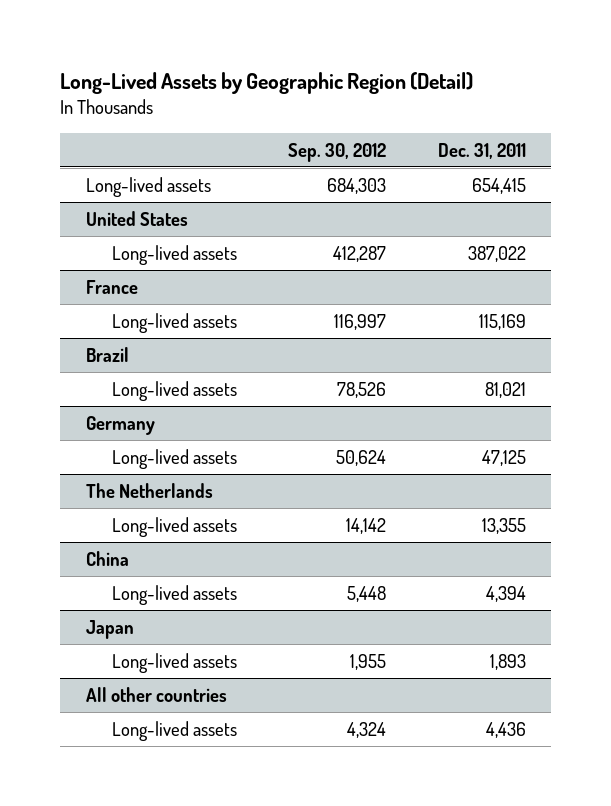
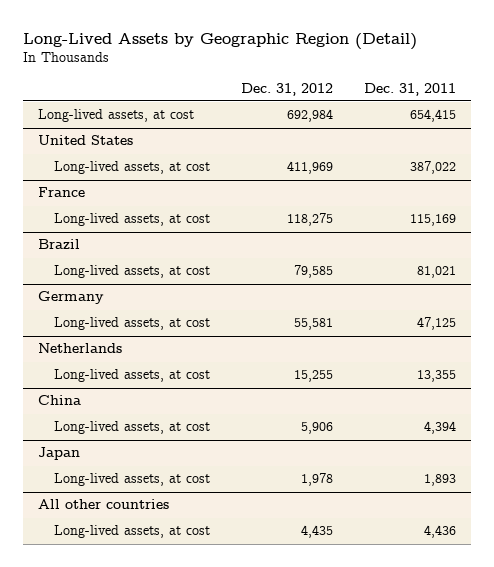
- | Sep. 30, 2012 | Dec. 31, 2011
+ | Dec. 31, 2012 | Dec. 31, 2011
- Long-lived assets | 684,303 | 654,415
+ Long-lived assets, at cost | 692,984 | 654,415
@ United States
- Long-lived assets | 412,287 | 387,022
+ Long-lived assets, at cost | 411,969 | 387,022
@ France
- Long-lived assets | 116,997 | 115,169
+ Long-lived assets, at cost | 118,275 | 115,169
@ Brazil
- Long-lived assets | 78,526 | 81,021
+ Long-lived assets, at cost | 79,585 | 81,021
@ Germany
- Long-lived assets | 50,624 | 47,125
- The Netherlands
- Long-lived assets | 14,142 | 13,355
@ Germany
+ Long-lived assets, at cost | 55,581 | 47,125
+ Netherlands
+ Long-lived assets, at cost | 15,255 | 13,355
@ China
- Long-lived assets | 5,448 | 4,394
+ Long-lived assets, at cost | 5,906 | 4,394
@ Japan
- Long-lived assets | 1,955 | 1,893
+ Long-lived assets, at cost | 1,978 | 1,893
@ All other countries
- Long-lived assets | 4,324 | 4,436
+ Long-lived assets, at cost | 4,435 | 4,436

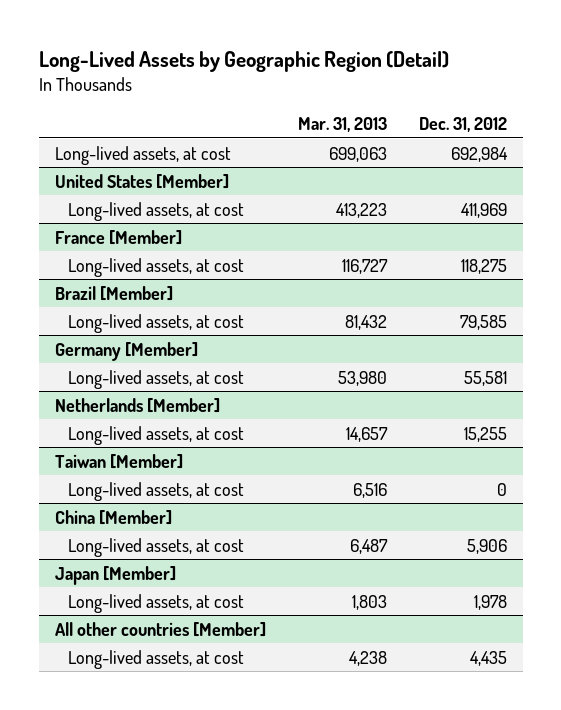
- | Dec. 31, 2012 | Dec. 31, 2011
+ | Mar. 31, 2013 | Dec. 31, 2012
- United States
+ United States [Member]
- France
+ France [Member]
- Brazil
+ Brazil [Member]
- Germany
+ Germany [Member]
- Netherlands
+ Netherlands [Member]
- China
+ Taiwan [Member]
+ Long-lived assets, at cost | 6,516 | 0
+ China [Member]
- Japan
+ Japan [Member]
- All other countries
+ All other countries [Member]

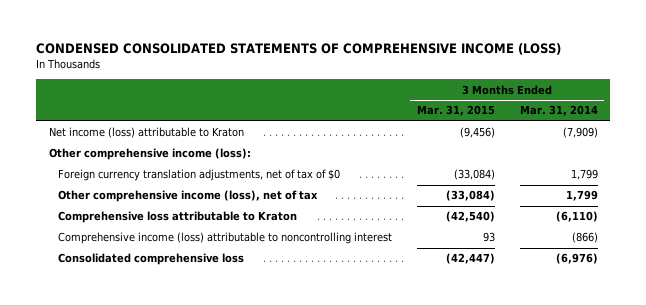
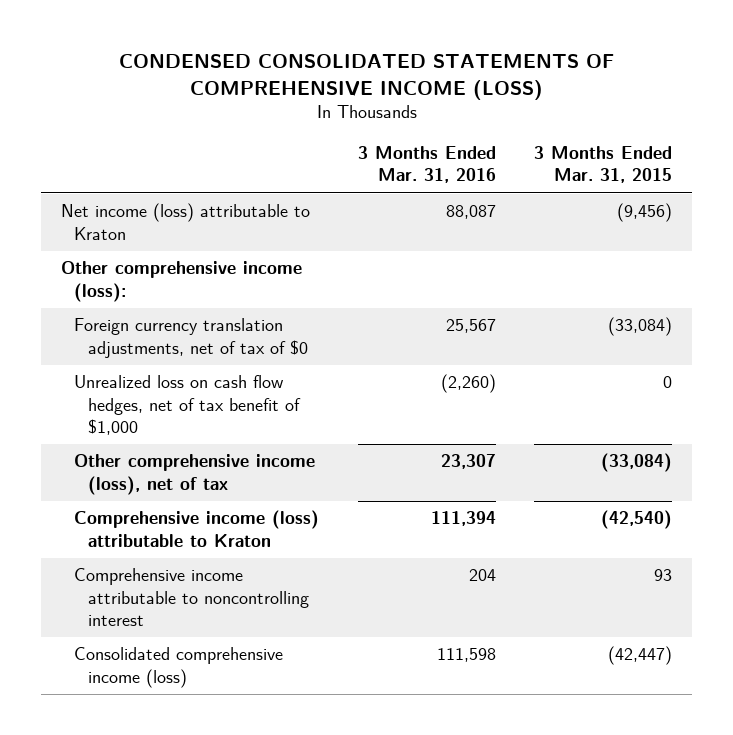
- | 3 Months Ended Mar. 31, 2015 | 3 Months Ended Mar. 31, 2014
+ | 3 Months Ended Mar. 31, 2016 | 3 Months Ended Mar. 31, 2015
+ Unrealized loss on cash flow hedges, net of tax benefit of $1,000 | (2,260) | 0
- Comprehensive loss attributable to Kraton | (42,540) | (6,110)
- Comprehensive income (loss) attributable to noncontrolling interest | 93 | (866)
- Consolidated comprehensive loss | (42,447) | (6,976)
+ Comprehensive income (loss) attributable to Kraton | 111,394 | (42,540)
+ Comprehensive income attributable to noncontrolling interest | 204 | 93
+ Consolidated comprehensive income (loss) | 111,598 | (42,447)

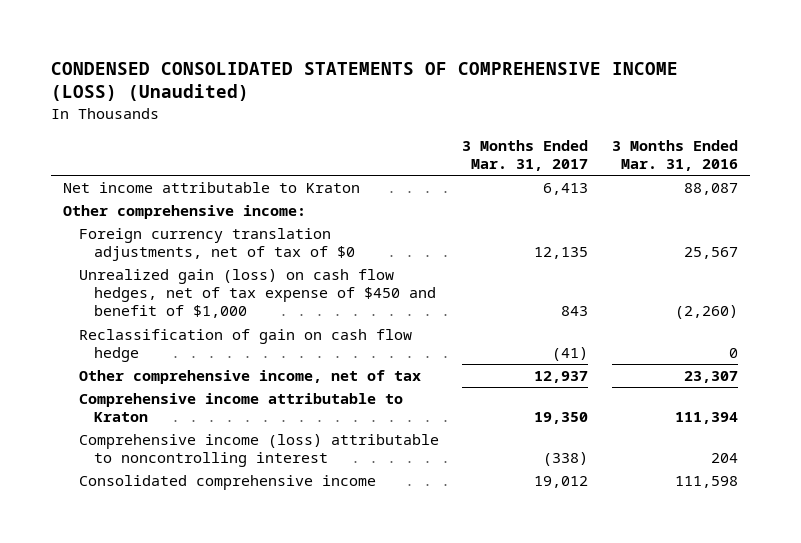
- CONDENSED CONSOLIDATED STATEMENTS OF COMPREHENSIVE INCOME (LOSS)
+ CONDENSED CONSOLIDATED STATEMENTS OF COMPREHENSIVE INCOME (LOSS) (Unaudited)
- | 3 Months Ended Mar. 31, 2016 | 3 Months Ended Mar. 31, 2015
+ | 3 Months Ended Mar. 31, 2017 | 3 Months Ended Mar. 31, 2016
- Net income (loss) attributable to Kraton | 88,087 | (9,456)
- Other comprehensive income (loss):
+ Net income attributable to Kraton | 6,413 | 88,087
+ Other comprehensive income:
- Unrealized loss on cash flow hedges, net of tax benefit of $1,000 | (2,260) | 0
- Other comprehensive income (loss), net of tax | 23,307 | (33,084)
- Comprehensive income (loss) attributable to Kraton | 111,394 | (42,540)
- Comprehensive income attributable to noncontrolling interest | 204 | 93
- Consolidated comprehensive income (loss) | 111,598 | (42,447)
+ Unrealized gain (loss) on cash flow hedges, net of tax expense of $450 and benefit of $1,000 | 843 | (2,260)
+ Reclassification of gain on cash flow hedge | (41) | 0
+ Other comprehensive income, net of tax | 12,937 | 23,307
+ Comprehensive income attributable to Kraton | 19,350 | 111,394
+ Comprehensive income (loss) attributable to noncontrolling interest | (338) | 204
+ Consolidated comprehensive income | 19,012 | 111,598

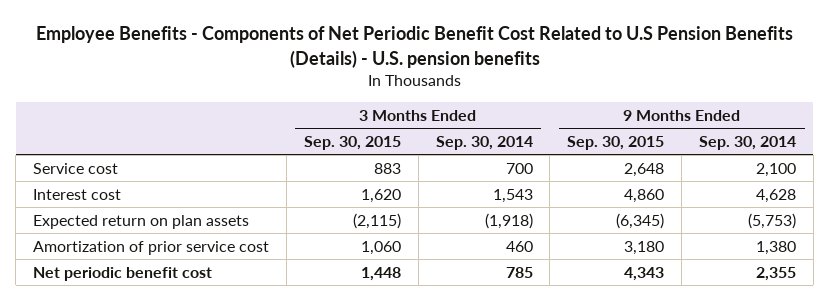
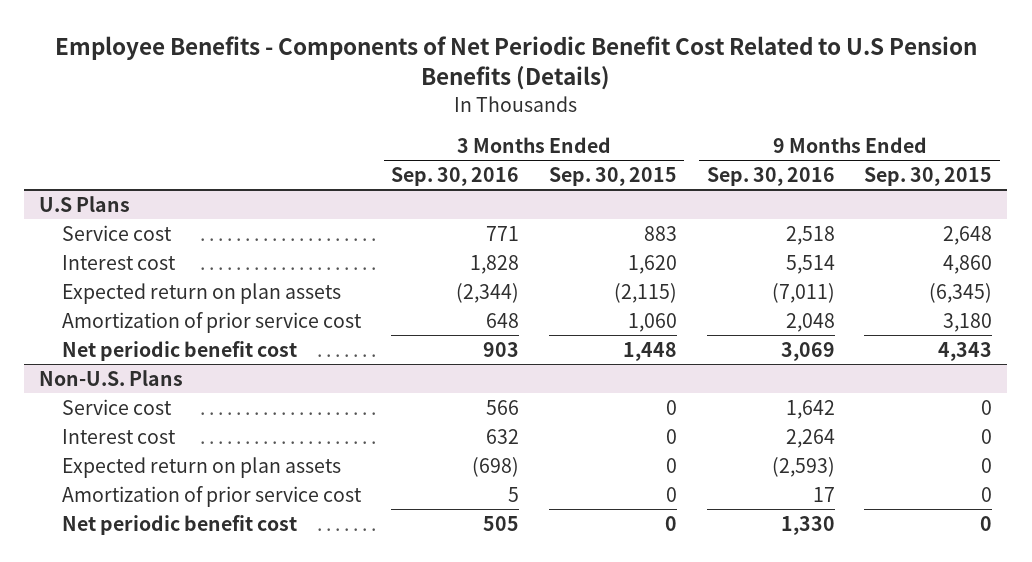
- Employee Benefits - Components of Net Periodic Benefit Cost Related to U.S Pension Benefits (Details) - U.S. pension benefits
+ Employee Benefits - Components of Net Periodic Benefit Cost Related to U.S Pension Benefits (Details)
- | 3 Months Ended Sep. 30, 2015 | 3 Months Ended Sep. 30, 2014 | 9 Months Ended Sep. 30, 2015 | 9 Months Ended Sep. 30, 2014
+ | 3 Months Ended Sep. 30, 2016 | 3 Months Ended Sep. 30, 2015 | 9 Months Ended Sep. 30, 2016 | 9 Months Ended Sep. 30, 2015
+ U.S Plans
+ Non-U.S. Plans
+ Service cost | 566 | 0 | 1,642 | 0
+ Interest cost | 632 | 0 | 2,264 | 0
+ Expected return on plan assets | (698) | 0 | (2,593) | 0
+ Amortization of prior service cost | 5 | 0 | 17 | 0
+ Net periodic benefit cost | 505 | 0 | 1,330 | 0

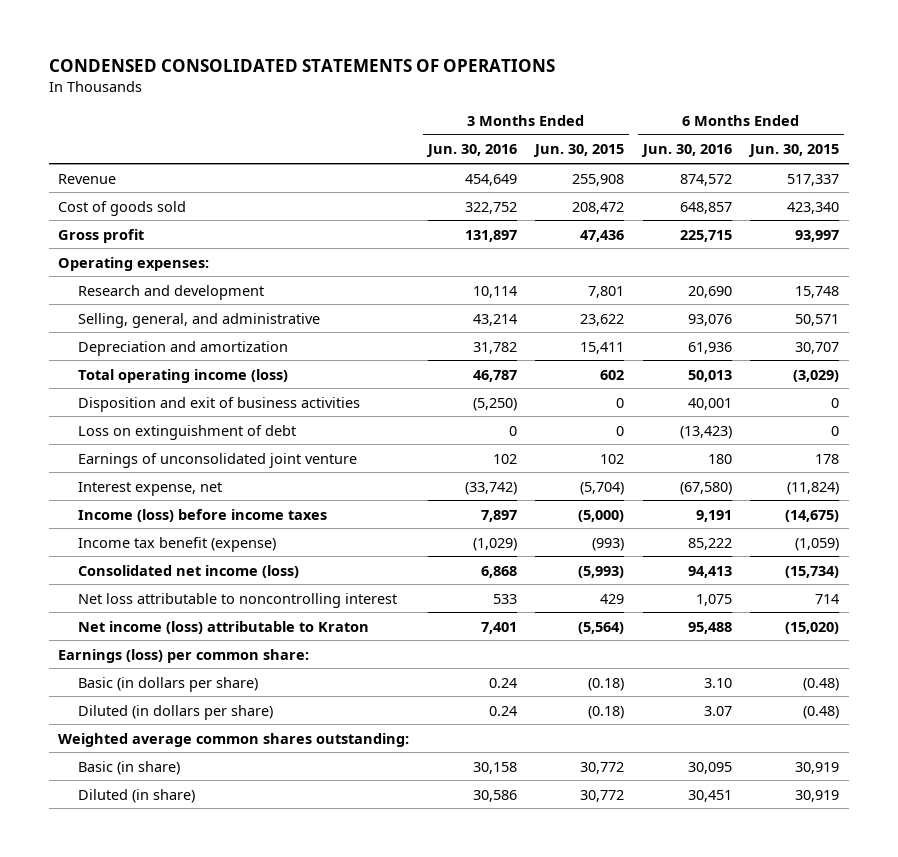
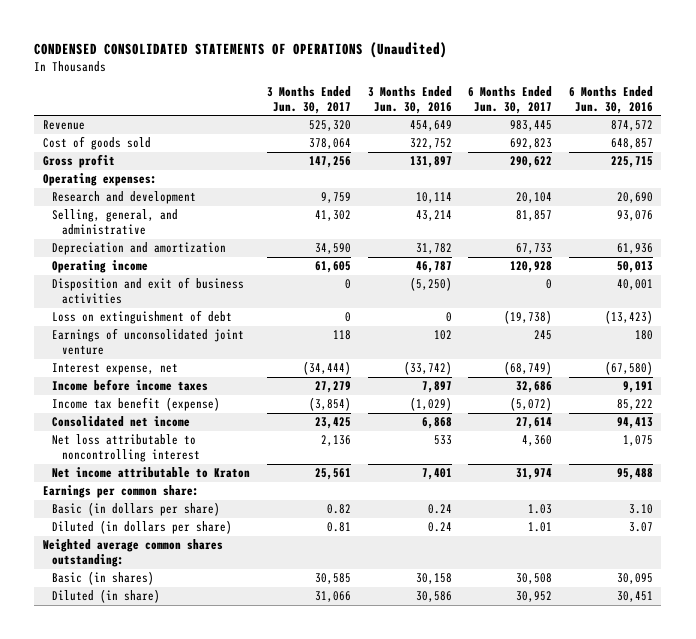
- CONDENSED CONSOLIDATED STATEMENTS OF OPERATIONS
+ CONDENSED CONSOLIDATED STATEMENTS OF OPERATIONS (Unaudited)
- | 3 Months Ended Jun. 30, 2016 | 3 Months Ended Jun. 30, 2015 | 6 Months Ended Jun. 30, 2016 | 6 Months Ended Jun. 30, 2015
+ | 3 Months Ended Jun. 30, 2017 | 3 Months Ended Jun. 30, 2016 | 6 Months Ended Jun. 30, 2017 | 6 Months Ended Jun. 30, 2016
- Total operating income (loss) | 46,787 | 602 | 50,013 | (3,029)
+ Operating income | 61,605 | 46,787 | 120,928 | 50,013
- Income (loss) before income taxes | 7,897 | (5,000) | 9,191 | (14,675)
+ Income before income taxes | 27,279 | 7,897 | 32,686 | 9,191
- Consolidated net income (loss) | 6,868 | (5,993) | 94,413 | (15,734)
+ Consolidated net income | 23,425 | 6,868 | 27,614 | 94,413
- Net income (loss) attributable to Kraton | 7,401 | (5,564) | 95,488 | (15,020)
- Earnings (loss) per common share:
+ Net income attributable to Kraton | 25,561 | 7,401 | 31,974 | 95,488
+ Earnings per common share:
- Basic (in share) | 30,158 | 30,772 | 30,095 | 30,919
+ Basic (in shares) | 30,585 | 30,158 | 30,508 | 30,095

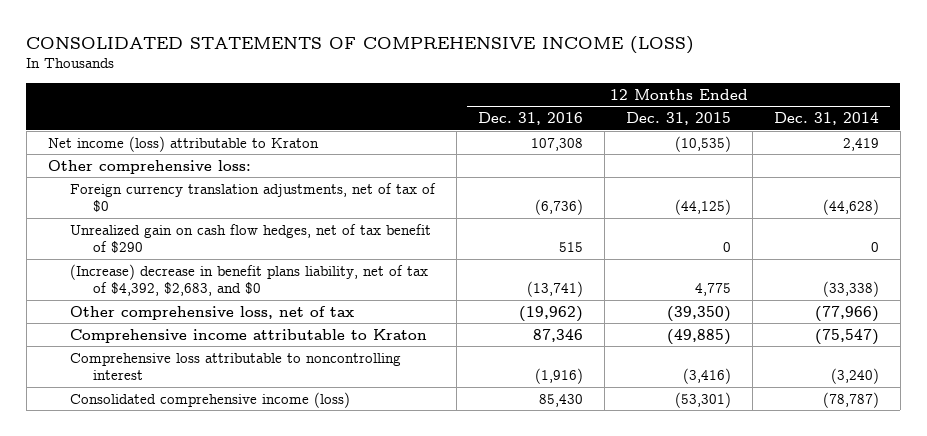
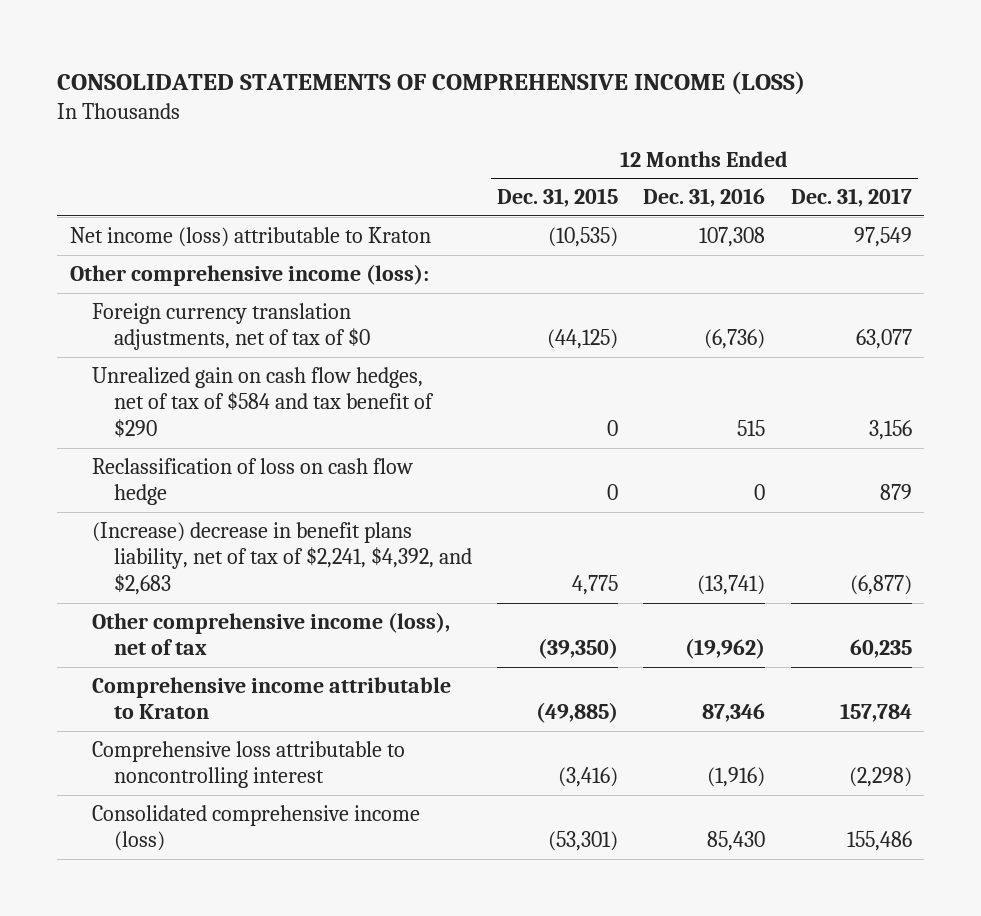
- | 12 Months Ended Dec. 31, 2016 | 12 Months Ended Dec. 31, 2015 | 12 Months Ended Dec. 31, 2014
+ | 12 Months Ended Dec. 31, 2015 | 12 Months Ended Dec. 31, 2016 | 12 Months Ended Dec. 31, 2017
- Other comprehensive loss:
+ Other comprehensive income (loss):
- Unrealized gain on cash flow hedges, net of tax benefit of $290 | 515 | 0 | 0
- (Increase) decrease in benefit plans liability, net of tax of $4,392, $2,683, and $0 | (13,741) | 4,775 | (33,338)
- Other comprehensive loss, net of tax | (19,962) | (39,350) | (77,966)
+ Unrealized gain on cash flow hedges, net of tax of $584 and tax benefit of $290 | 0 | 515 | 3,156
+ Reclassification of loss on cash flow hedge | 0 | 0 | 879
+ (Increase) decrease in benefit plans liability, net of tax of $2,241, $4,392, and $2,683 | 4,775 | (13,741) | (6,877)
+ Other comprehensive income (loss), net of tax | (39,350) | (19,962) | 60,235

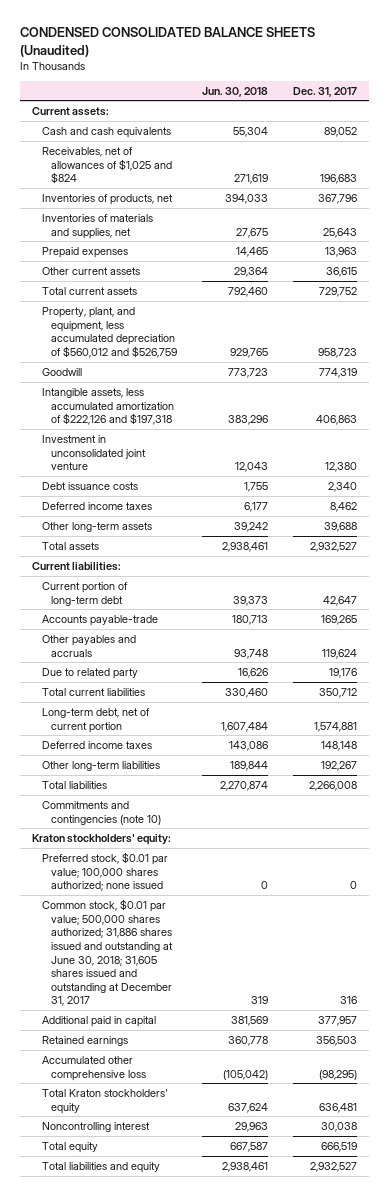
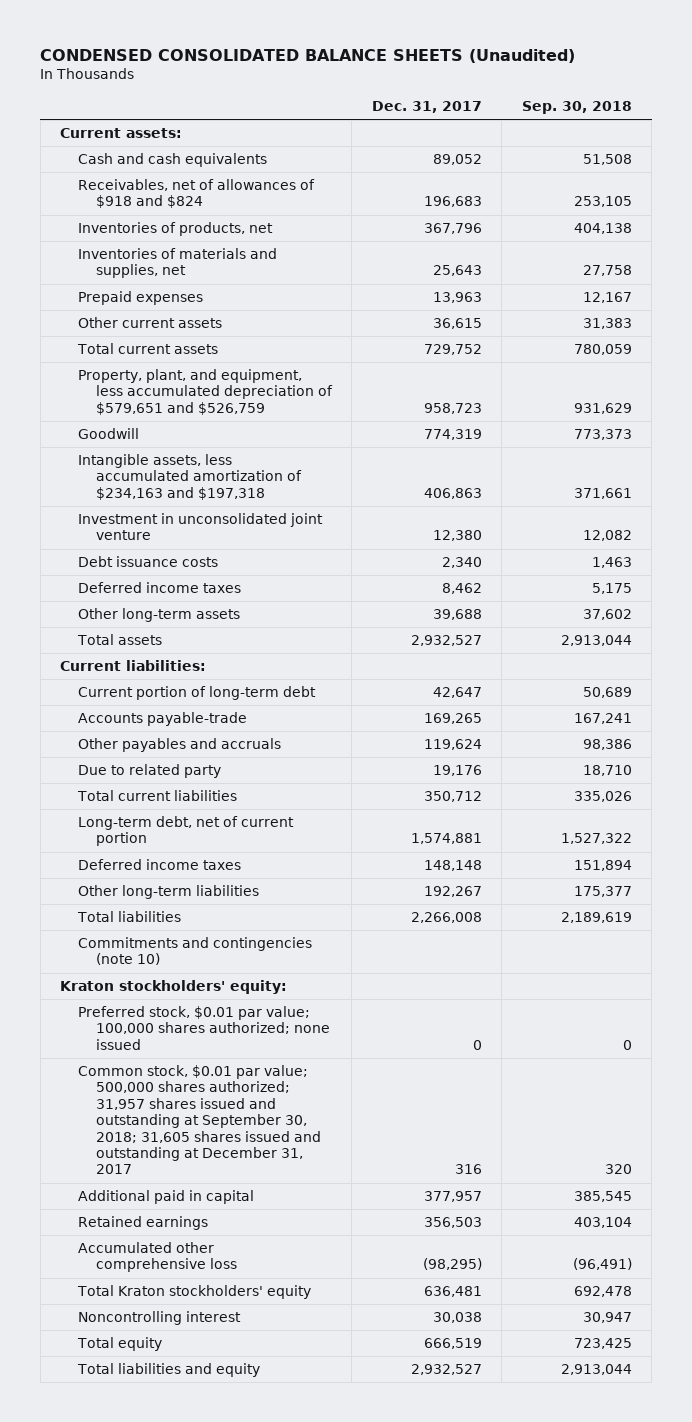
- | Jun. 30, 2018 | Dec. 31, 2017
+ | Dec. 31, 2017 | Sep. 30, 2018
- Receivables, net of allowances of $1,025 and $824 | 271,619 | 196,683
+ Receivables, net of allowances of $918 and $824 | 196,683 | 253,105
- Property, plant, and equipment, less accumulated depreciation of $560,012 and $526,759 | 929,765 | 958,723
+ Property, plant, and equipment, less accumulated depreciation of $579,651 and $526,759 | 958,723 | 931,629
- Intangible assets, less accumulated amortization of $222,126 and $197,318 | 383,296 | 406,863
+ Intangible assets, less accumulated amortization of $234,163 and $197,318 | 406,863 | 371,661
- Common stock, $0.01 par value; 500,000 shares authorized; 31,886 shares issued and outstanding at June 30, 2018; 31,605 shares issued and outstanding at December 31, 2017 | 319 | 316
+ Common stock, $0.01 par value; 500,000 shares authorized; 31,957 shares issued and outstanding at September 30, 2018; 31,605 shares issued and outstanding at December 31, 2017 | 316 | 320

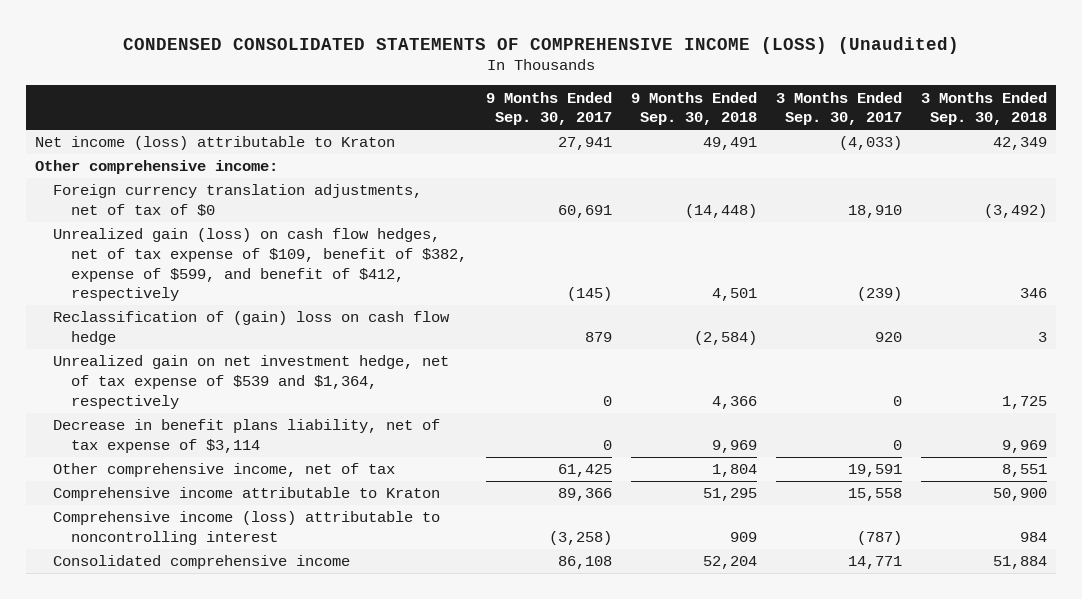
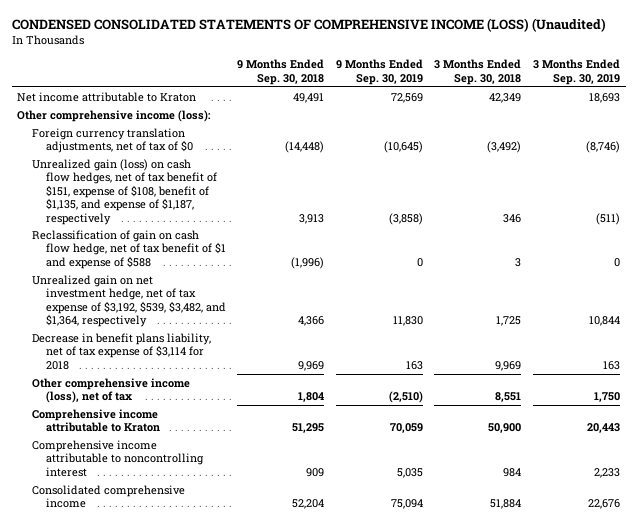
- | 9 Months Ended Sep. 30, 2017 | 9 Months Ended Sep. 30, 2018 | 3 Months Ended Sep. 30, 2017 | 3 Months Ended Sep. 30, 2018
+ | 9 Months Ended Sep. 30, 2018 | 9 Months Ended Sep. 30, 2019 | 3 Months Ended Sep. 30, 2018 | 3 Months Ended Sep. 30, 2019
- Net income (loss) attributable to Kraton | 27,941 | 49,491 | (4,033) | 42,349
- Other comprehensive income:
+ Net income attributable to Kraton | 49,491 | 72,569 | 42,349 | 18,693
+ Other comprehensive income (loss):
- Unrealized gain (loss) on cash flow hedges, net of tax expense of $109, benefit of $382, expense of $599, and benefit of $412, respectively | (145) | 4,501 | (239) | 346
- Reclassification of (gain) loss on cash flow hedge | 879 | (2,584) | 920 | 3
- Unrealized gain on net investment hedge, net of tax expense of $539 and $1,364, respectively | 0 | 4,366 | 0 | 1,725
- Decrease in benefit plans liability, net of tax expense of $3,114 | 0 | 9,969 | 0 | 9,969
- Other comprehensive income, net of tax | 61,425 | 1,804 | 19,591 | 8,551
+ Unrealized gain (loss) on cash flow hedges, net of tax benefit of $151, expense of $108, benefit of $1,135, and expense of $1,187, respectively | 3,913 | (3,858) | 346 | (511)
+ Reclassification of gain on cash flow hedge, net of tax benefit of $1 and expense of $588 | (1,996) | 0 | 3 | 0
+ Unrealized gain on net investment hedge, net of tax expense of $3,192, $539, $3,482, and $1,364, respectively | 4,366 | 11,830 | 1,725 | 10,844
+ Decrease in benefit plans liability, net of tax expense of $3,114 for 2018 | 9,969 | 163 | 9,969 | 163
+ Other comprehensive income (loss), net of tax | 1,804 | (2,510) | 8,551 | 1,750
- Comprehensive income (loss) attributable to noncontrolling interest | (3,258) | 909 | (787) | 984
+ Comprehensive income attributable to noncontrolling interest | 909 | 5,035 | 984 | 2,233

